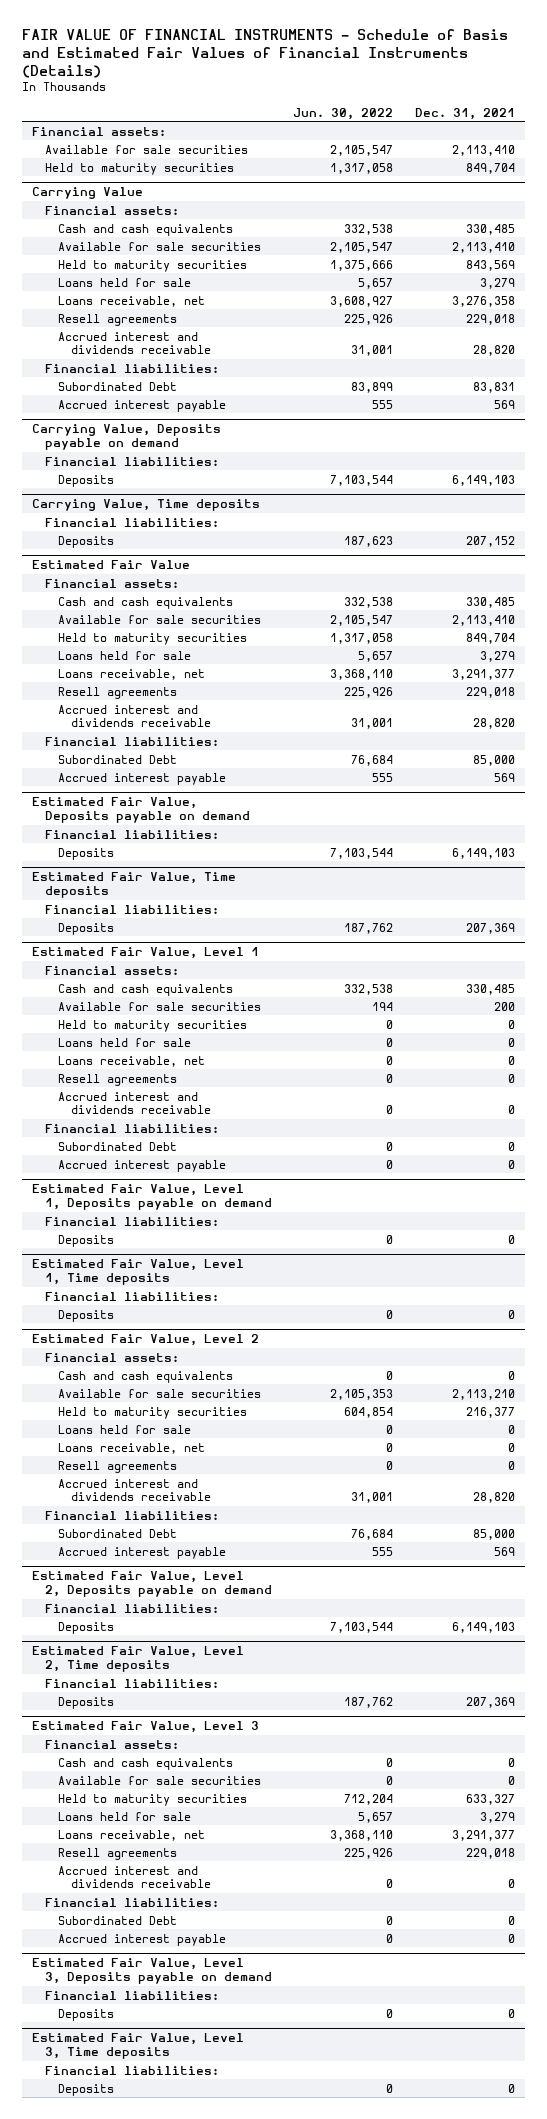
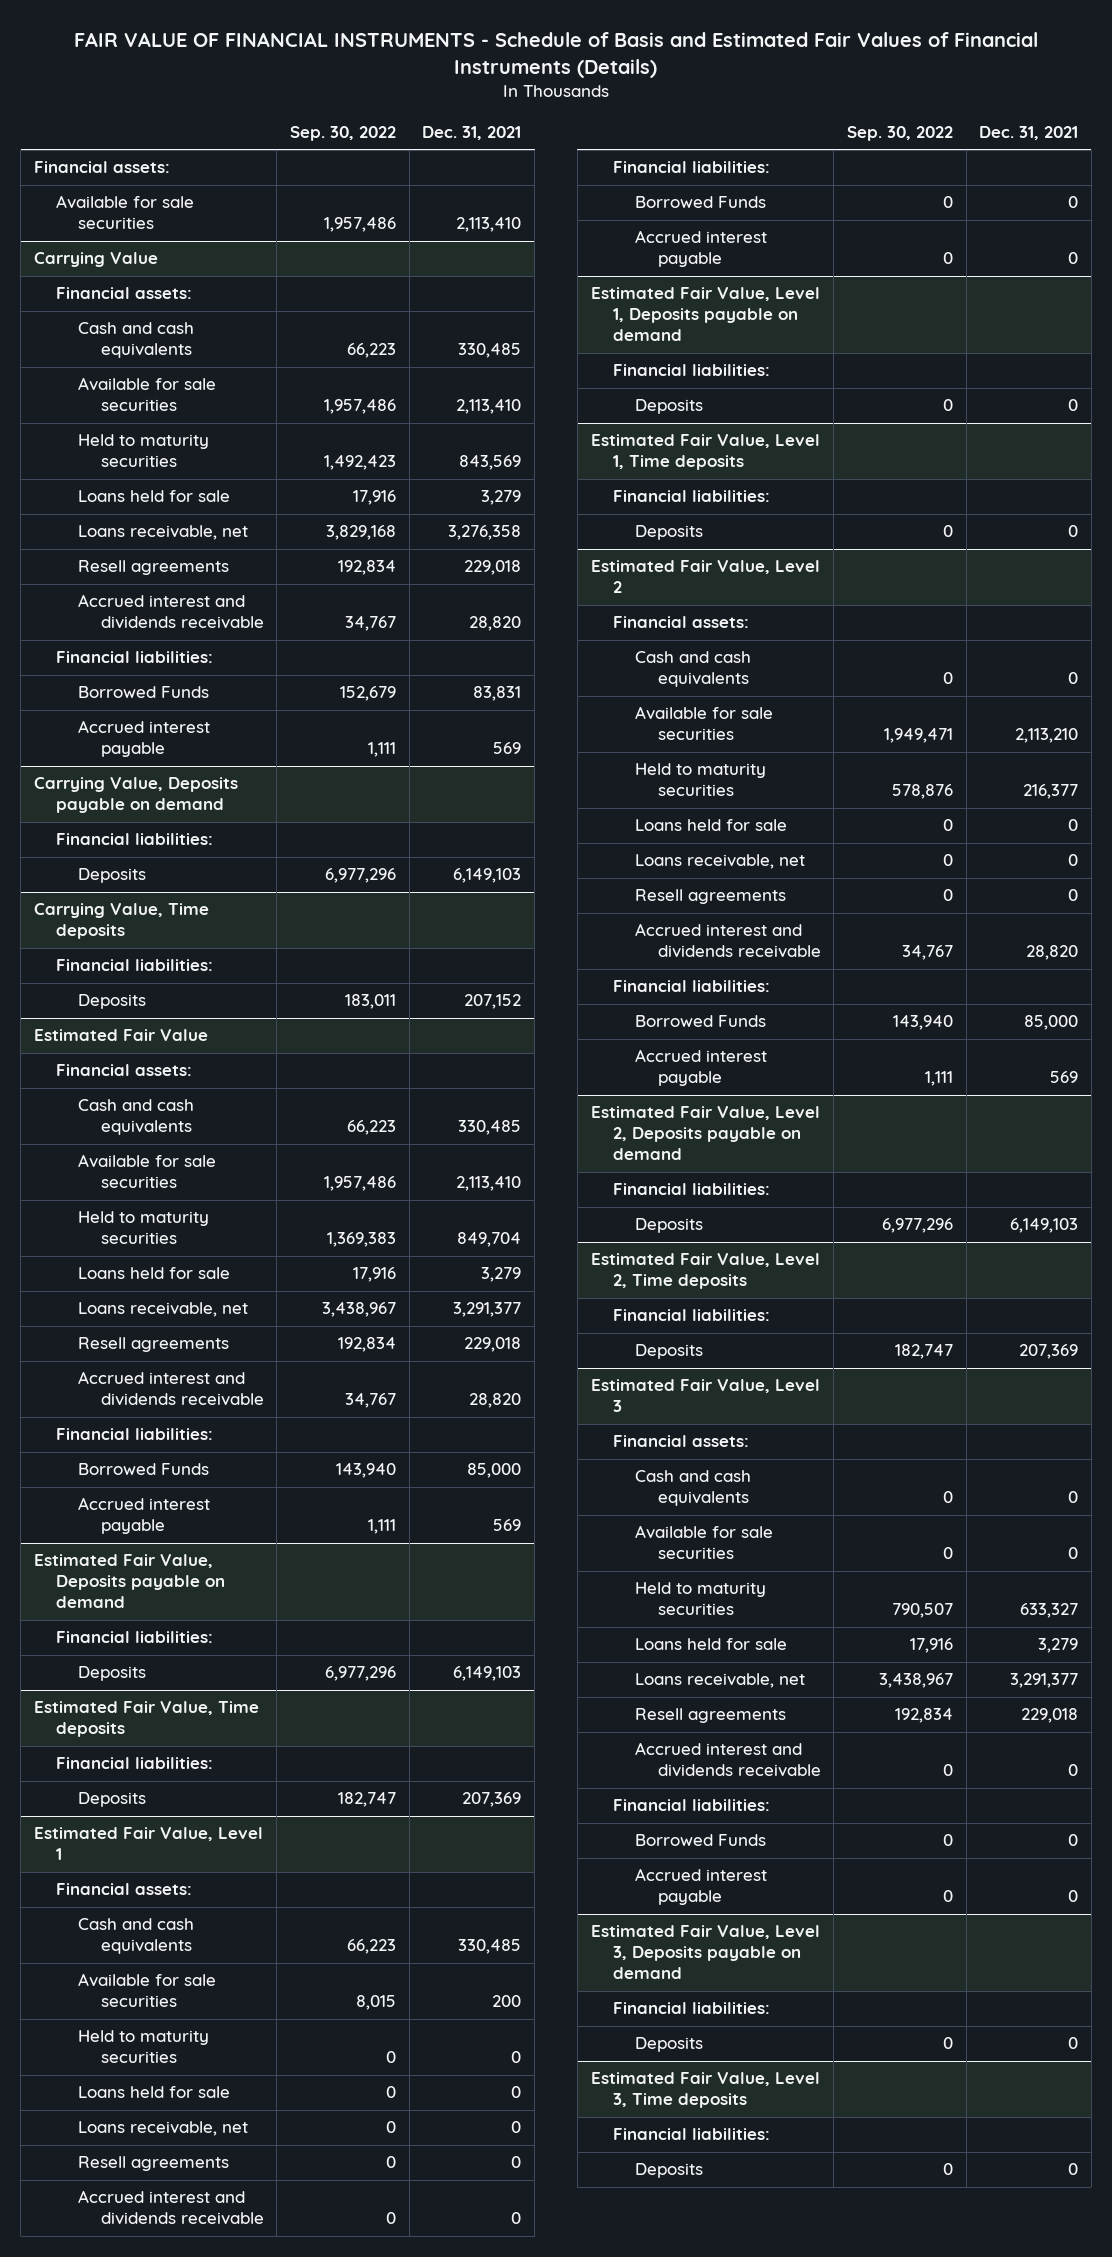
- | Jun. 30, 2022 | Dec. 31, 2021
+ | Sep. 30, 2022 | Dec. 31, 2021
- Held to maturity securities | 1,317,058 | 849,704
@ Carrying Value
- Subordinated Debt | 83,899 | 83,831
+ Borrowed Funds | 152,679 | 83,831
@ Estimated Fair Value
- Subordinated Debt | 76,684 | 85,000
+ Borrowed Funds | 143,940 | 85,000
@ Estimated Fair Value, Level 1
- Subordinated Debt | 0 | 0
+ Borrowed Funds | 0 | 0
@ Estimated Fair Value, Level 2
- Subordinated Debt | 76,684 | 85,000
+ Borrowed Funds | 143,940 | 85,000
@ Estimated Fair Value, Level 3
- Subordinated Debt | 0 | 0
+ Borrowed Funds | 0 | 0

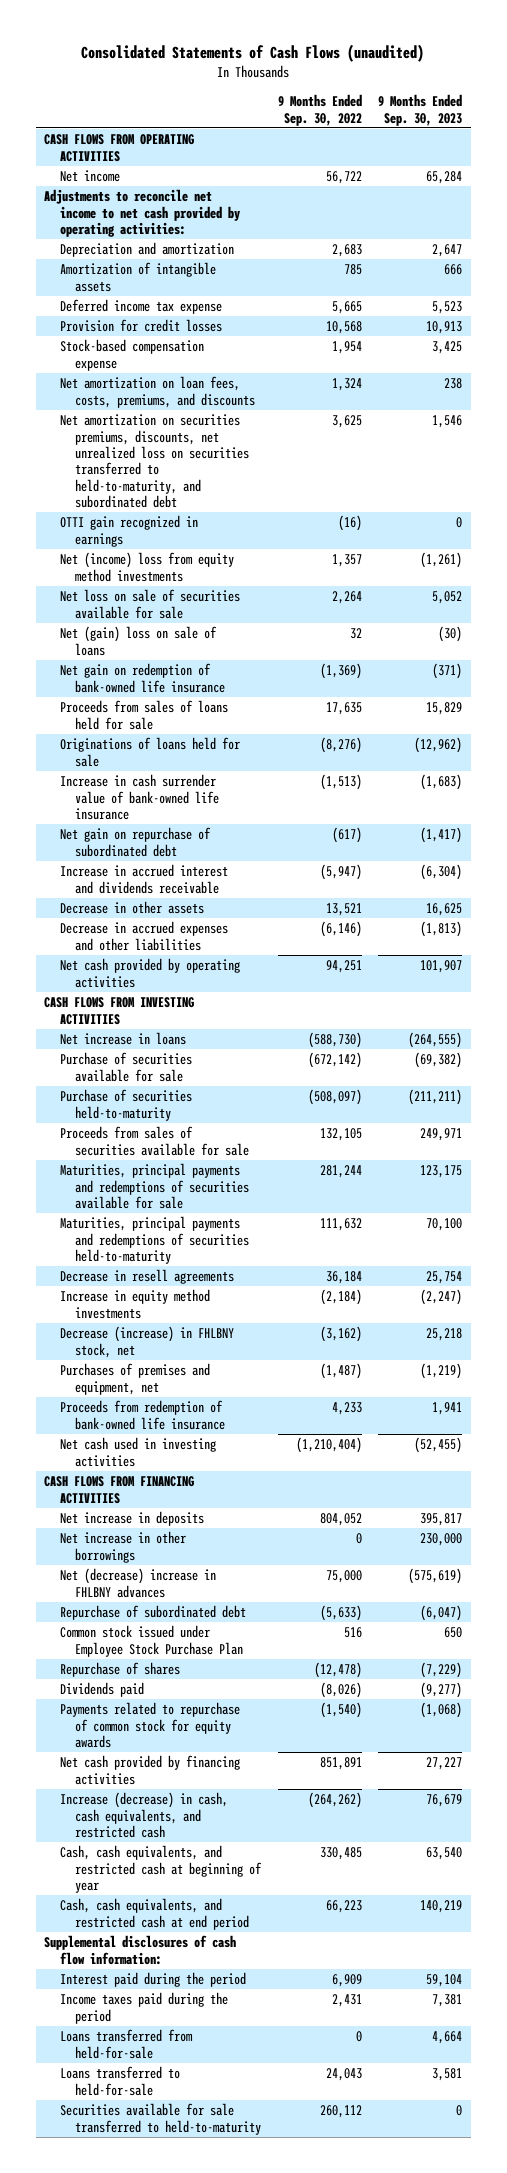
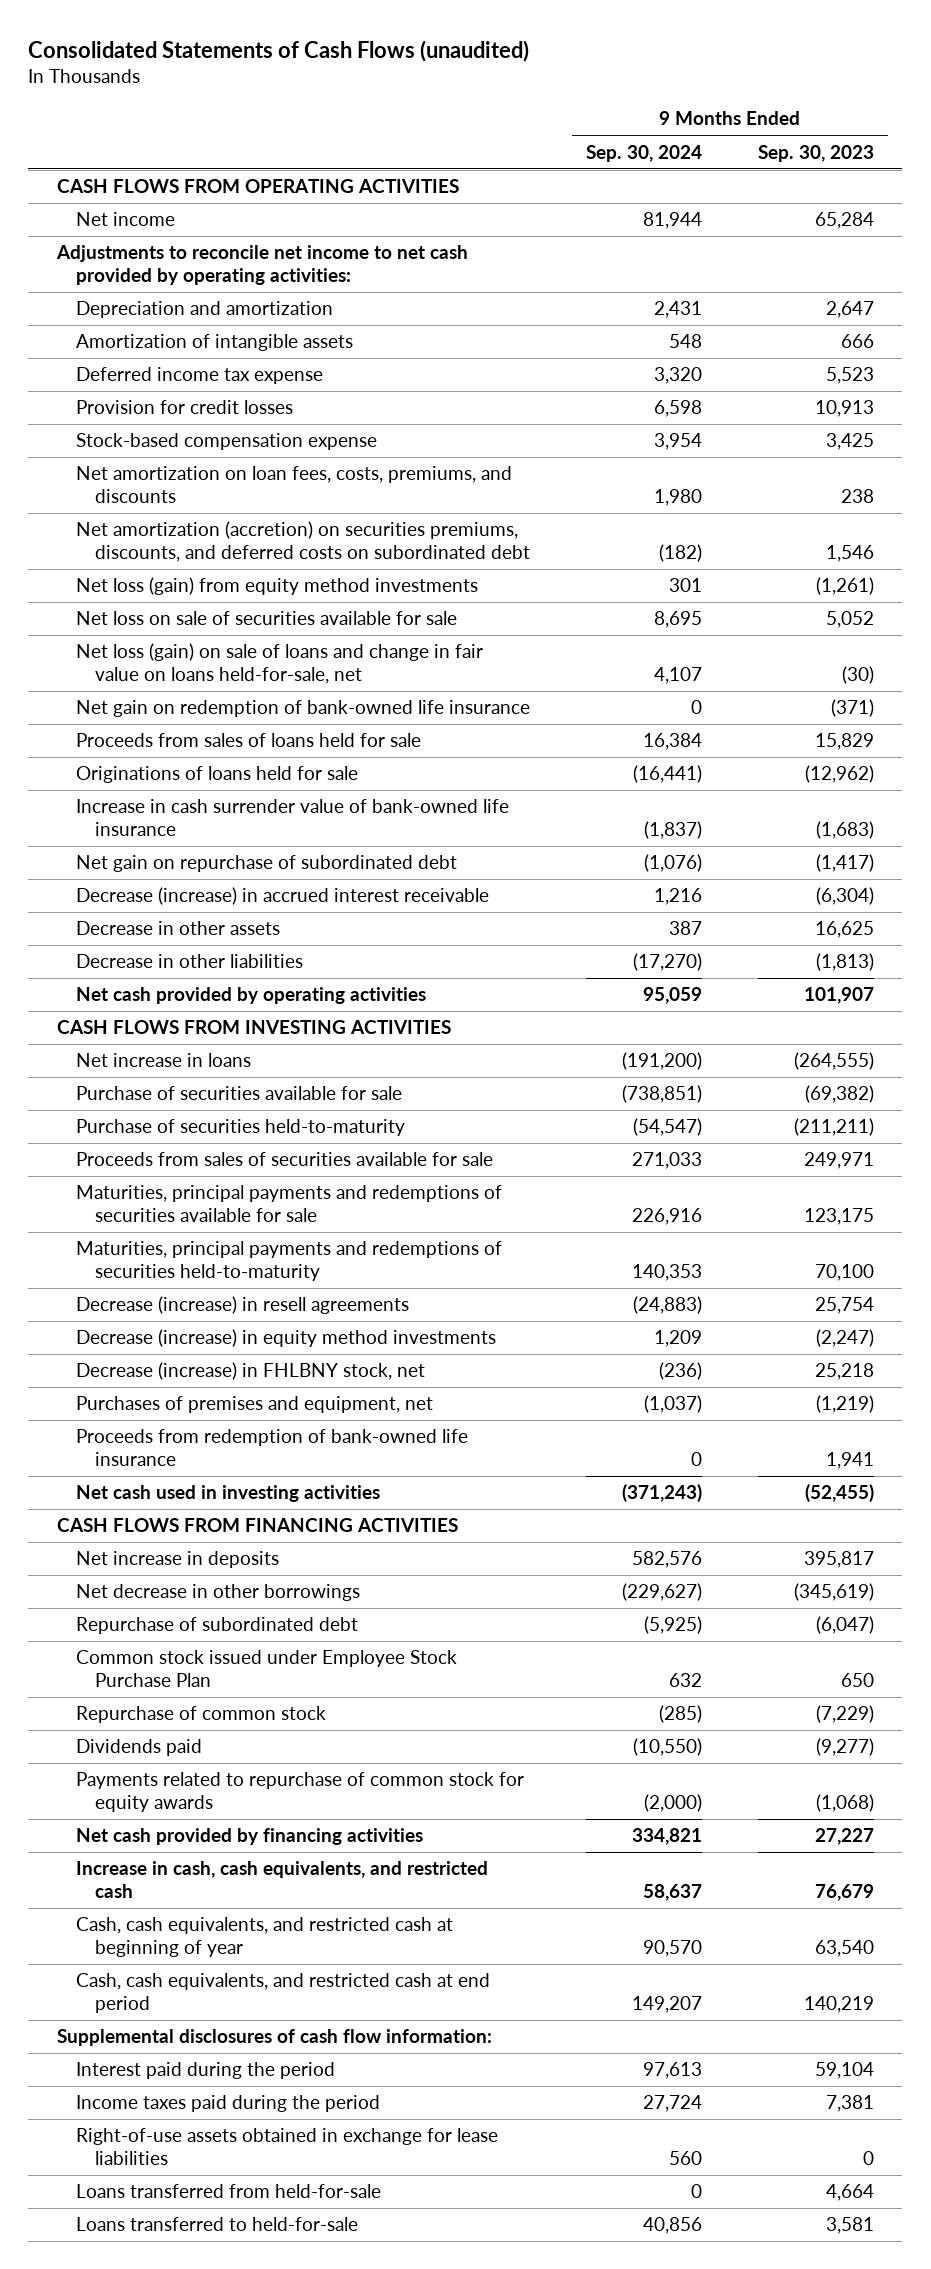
- | 9 Months Ended Sep. 30, 2022 | 9 Months Ended Sep. 30, 2023
+ | 9 Months Ended Sep. 30, 2024 | 9 Months Ended Sep. 30, 2023
- Net amortization on securities premiums, discounts, net unrealized loss on securities transferred to held-to-maturity, and subordinated debt | 3,625 | 1,546
- OTTI gain recognized in earnings | (16) | 0
- Net (income) loss from equity method investments | 1,357 | (1,261)
+ Net amortization (accretion) on securities premiums, discounts, and deferred costs on subordinated debt | (182) | 1,546
+ Net loss (gain) from equity method investments | 301 | (1,261)
- Net (gain) loss on sale of loans | 32 | (30)
+ Net loss (gain) on sale of loans and change in fair value on loans held-for-sale, net | 4,107 | (30)
- Increase in accrued interest and dividends receivable | (5,947) | (6,304)
+ Decrease (increase) in accrued interest receivable | 1,216 | (6,304)
- Decrease in accrued expenses and other liabilities | (6,146) | (1,813)
+ Decrease in other liabilities | (17,270) | (1,813)
- Decrease in resell agreements | 36,184 | 25,754
- Increase in equity method investments | (2,184) | (2,247)
+ Decrease (increase) in resell agreements | (24,883) | 25,754
+ Decrease (increase) in equity method investments | 1,209 | (2,247)
- Net increase in other borrowings | 0 | 230,000
- Net (decrease) increase in FHLBNY advances | 75,000 | (575,619)
+ Net decrease in other borrowings | (229,627) | (345,619)
- Repurchase of shares | (12,478) | (7,229)
+ Repurchase of common stock | (285) | (7,229)
- Increase (decrease) in cash, cash equivalents, and restricted cash | (264,262) | 76,679
+ Increase in cash, cash equivalents, and restricted cash | 58,637 | 76,679
+ Right-of-use assets obtained in exchange for lease liabilities | 560 | 0
- Securities available for sale transferred to held-to-maturity | 260,112 | 0

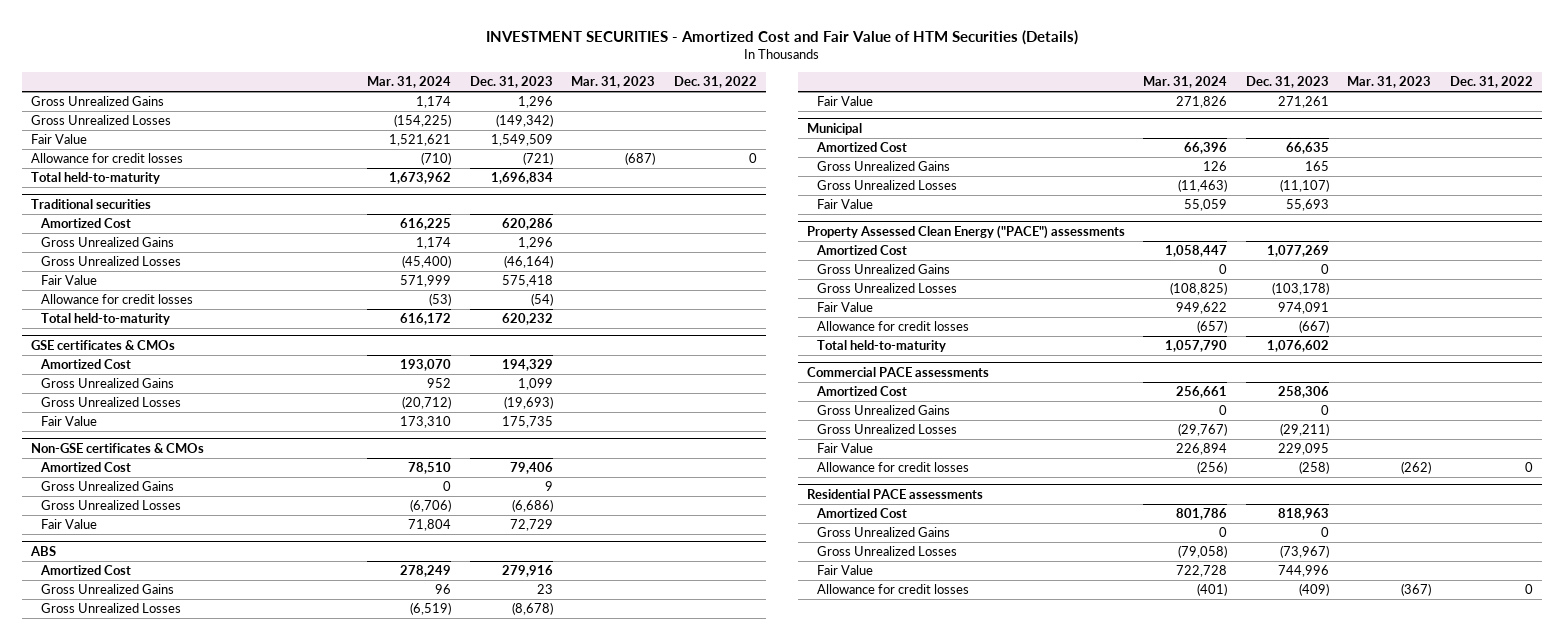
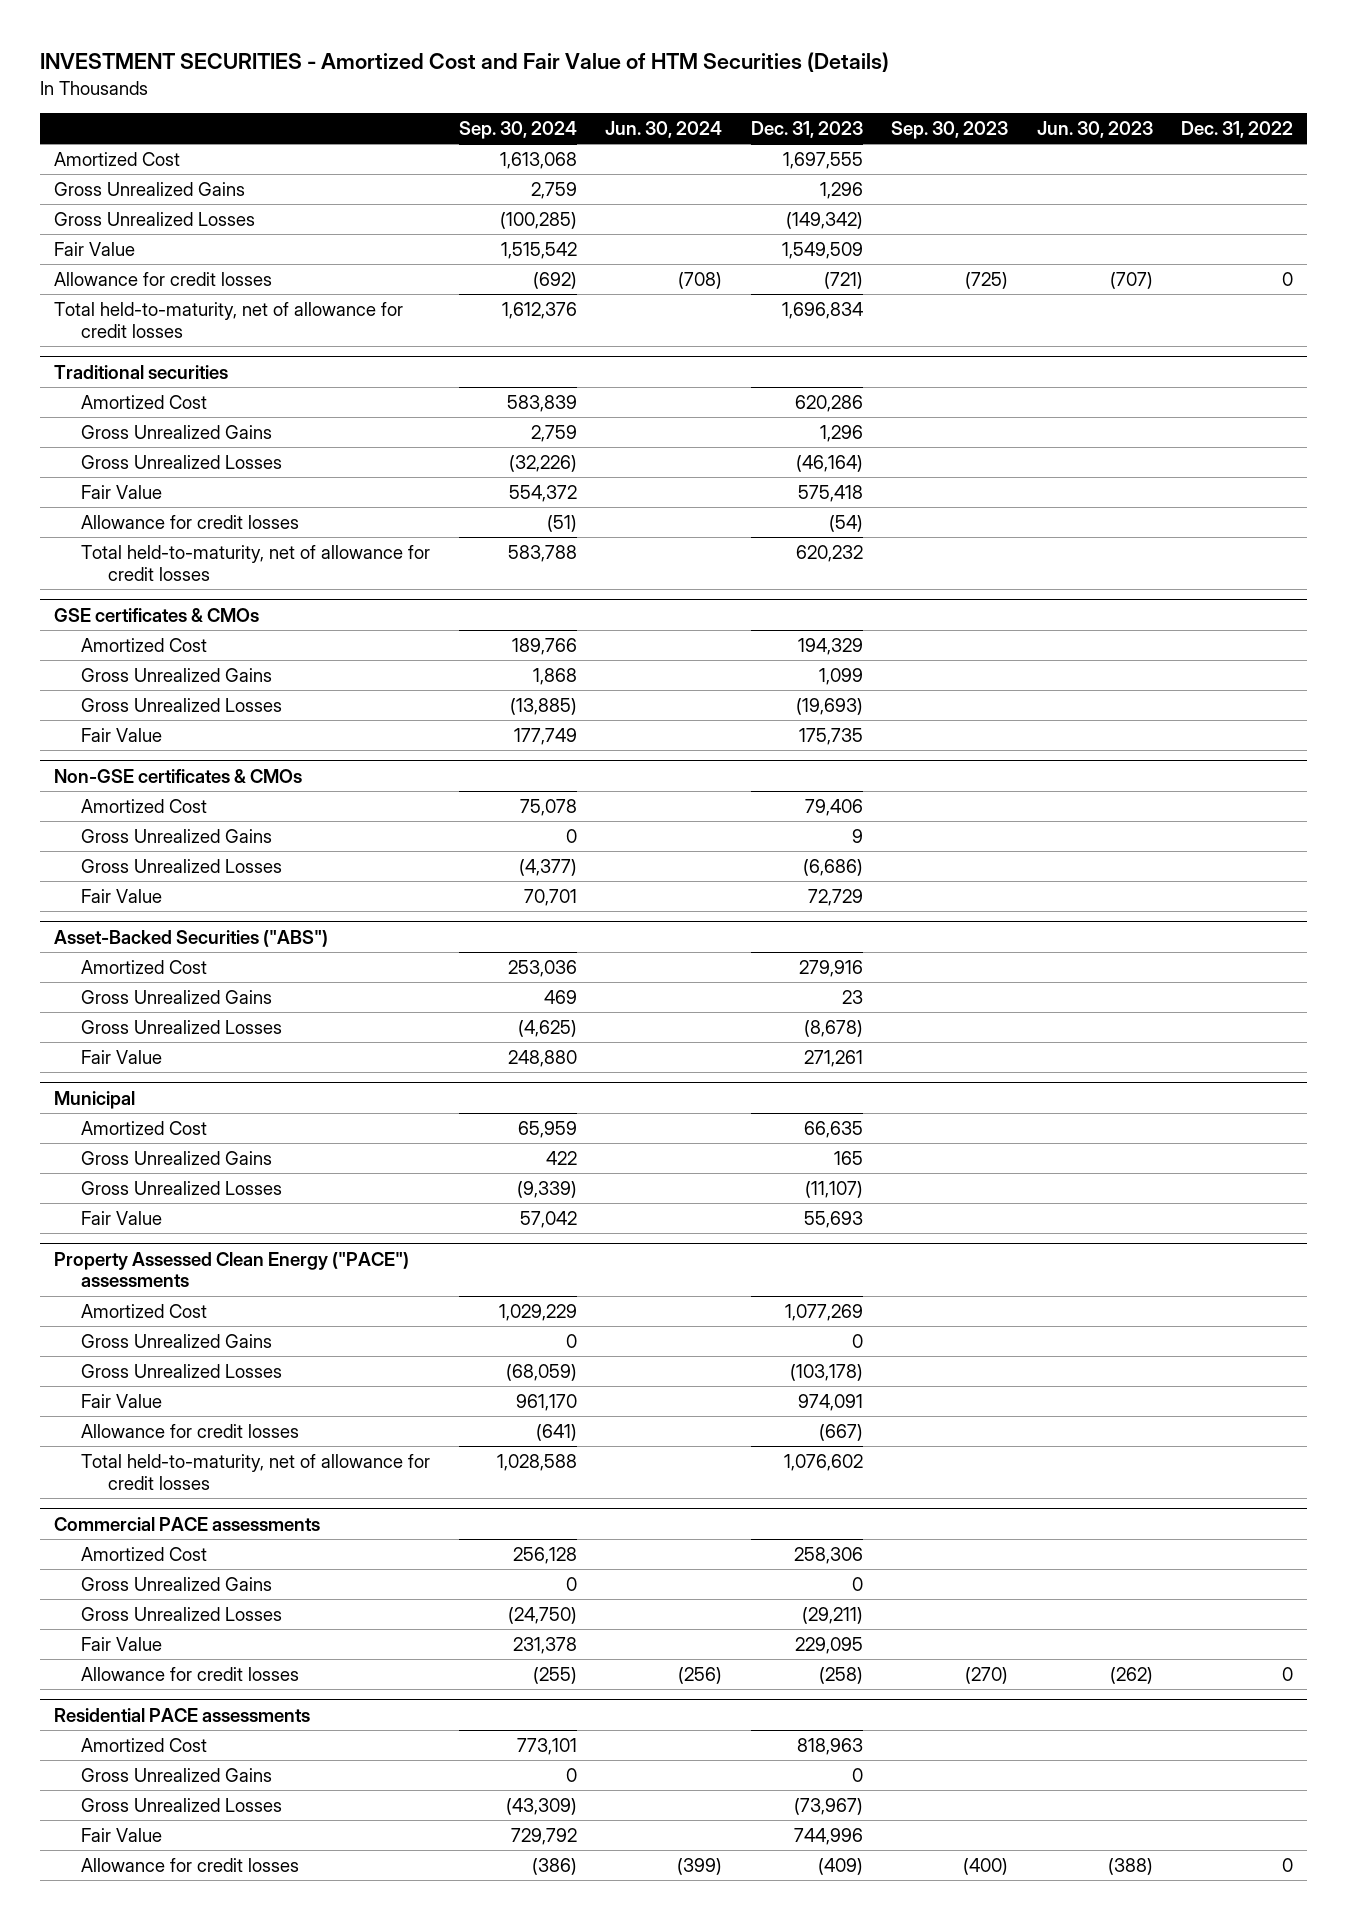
- | Mar. 31, 2024 | Dec. 31, 2023 | Mar. 31, 2023 | Dec. 31, 2022
+ | Sep. 30, 2024 | Jun. 30, 2024 | Dec. 31, 2023 | Sep. 30, 2023 | Jun. 30, 2023 | Dec. 31, 2022
+ Amortized Cost | 1,613,068 | | 1,697,555 | | |
- Total held-to-maturity | 1,673,962 | 1,696,834 | |
+ Total held-to-maturity, net of allowance for credit losses | 1,612,376 | | 1,696,834 | | |
@ Traditional securities
- Total held-to-maturity | 616,172 | 620,232 | |
+ Total held-to-maturity, net of allowance for credit losses | 583,788 | | 620,232 | | |
- ABS
+ Asset-Backed Securities ("ABS")
@ Property Assessed Clean Energy ("PACE") assessments
- Total held-to-maturity | 1,057,790 | 1,076,602 | |
+ Total held-to-maturity, net of allowance for credit losses | 1,028,588 | | 1,076,602 | | |

